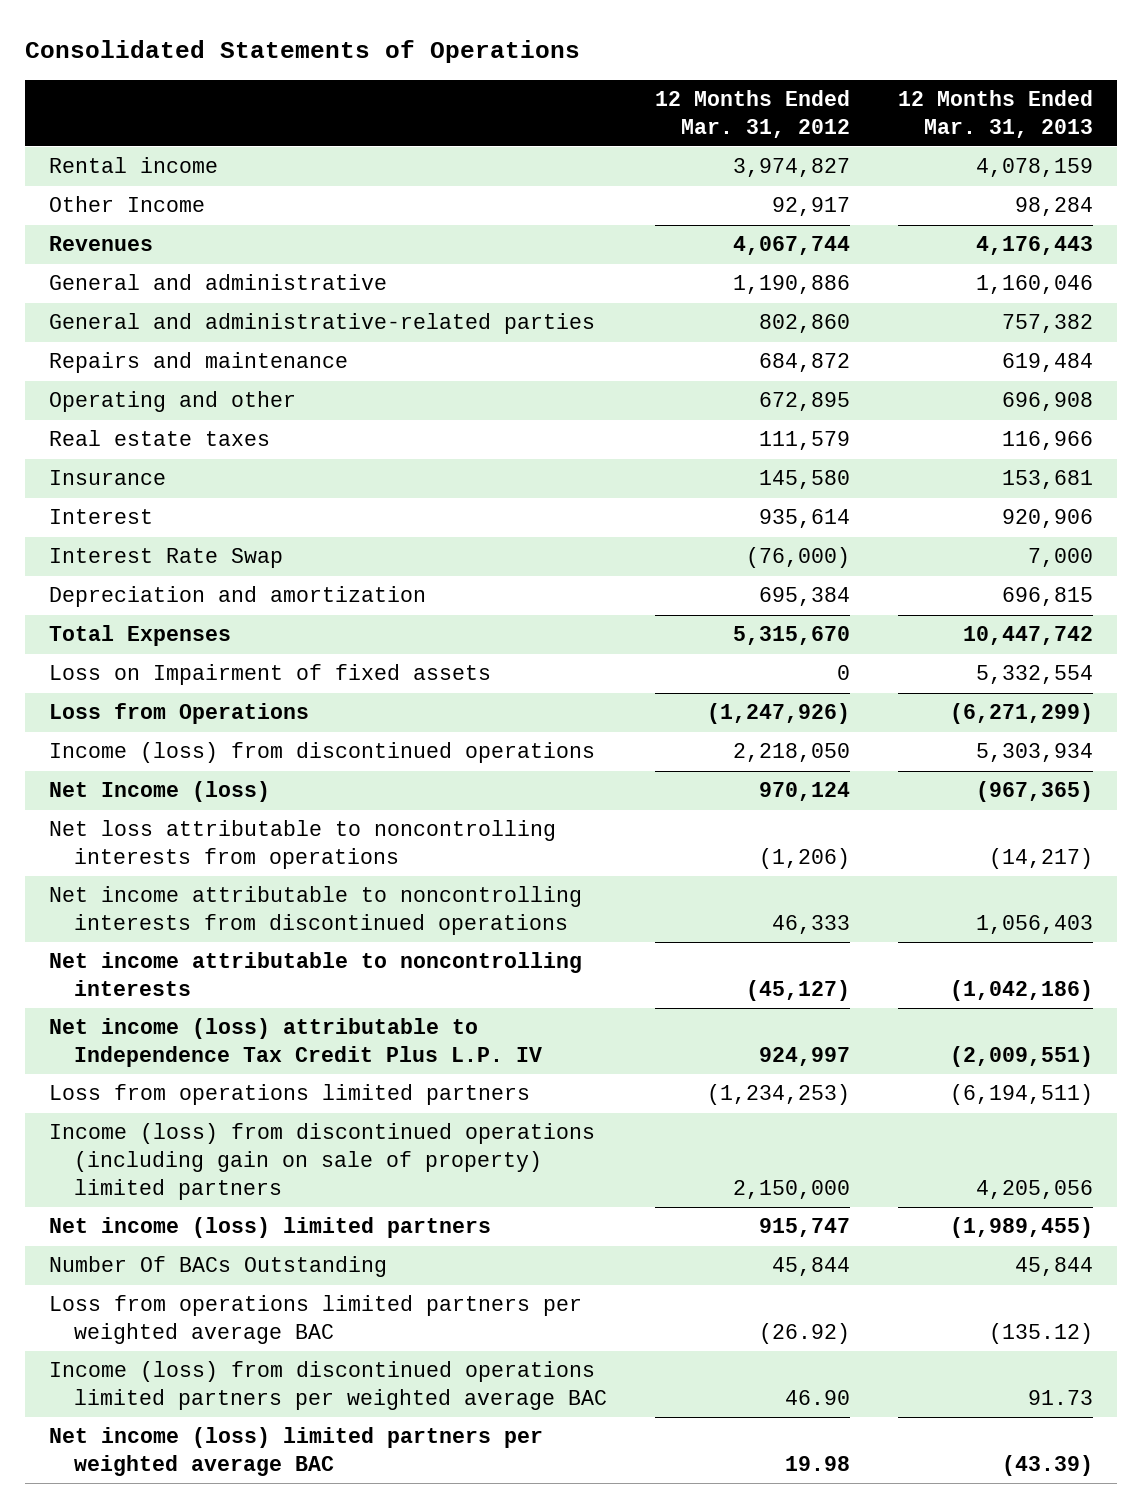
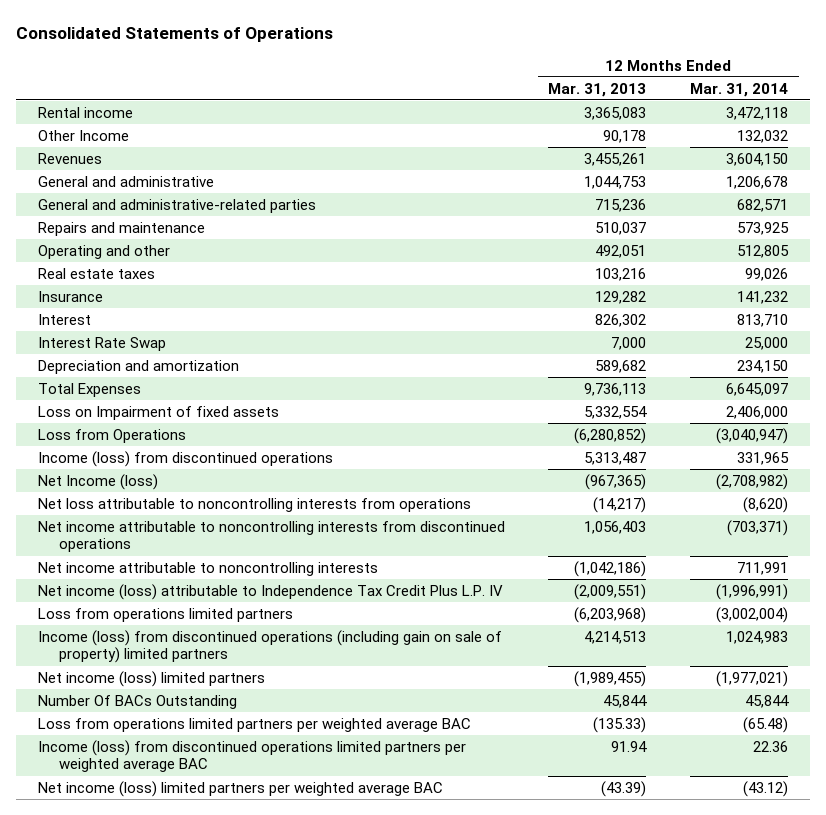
- | 12 Months Ended Mar. 31, 2012 | 12 Months Ended Mar. 31, 2013
+ | 12 Months Ended Mar. 31, 2013 | 12 Months Ended Mar. 31, 2014
- Rental income | 3,974,827 | 4,078,159
- Other Income | 92,917 | 98,284
- Revenues | 4,067,744 | 4,176,443
- General and administrative | 1,190,886 | 1,160,046
- General and administrative-related parties | 802,860 | 757,382
- Repairs and maintenance | 684,872 | 619,484
- Operating and other | 672,895 | 696,908
- Real estate taxes | 111,579 | 116,966
- Insurance | 145,580 | 153,681
- Interest | 935,614 | 920,906
+ Rental income | 3,365,083 | 3,472,118
+ Other Income | 90,178 | 132,032
+ Revenues | 3,455,261 | 3,604,150
+ General and administrative | 1,044,753 | 1,206,678
+ General and administrative-related parties | 715,236 | 682,571
+ Repairs and maintenance | 510,037 | 573,925
+ Operating and other | 492,051 | 512,805
+ Real estate taxes | 103,216 | 99,026
+ Insurance | 129,282 | 141,232
+ Interest | 826,302 | 813,710
- Depreciation and amortization | 695,384 | 696,815
- Total Expenses | 5,315,670 | 10,447,742
+ Depreciation and amortization | 589,682 | 234,150
+ Total Expenses | 9,736,113 | 6,645,097
- Loss from Operations | (1,247,926) | (6,271,299)
- Income (loss) from discontinued operations | 2,218,050 | 5,303,934
+ Loss from Operations | (6,280,852) | (3,040,947)
+ Income (loss) from discontinued operations | 5,313,487 | 331,965
- Loss from operations limited partners | (1,234,253) | (6,194,511)
- Income (loss) from discontinued operations (including gain on sale of property) limited partners | 2,150,000 | 4,205,056
+ Loss from operations limited partners | (6,203,968) | (3,002,004)
+ Income (loss) from discontinued operations (including gain on sale of property) limited partners | 4,214,513 | 1,024,983
- Loss from operations limited partners per weighted average BAC | (26.92) | (135.12)
- Income (loss) from discontinued operations limited partners per weighted average BAC | 46.90 | 91.73
+ Loss from operations limited partners per weighted average BAC | (135.33) | (65.48)
+ Income (loss) from discontinued operations limited partners per weighted average BAC | 91.94 | 22.36

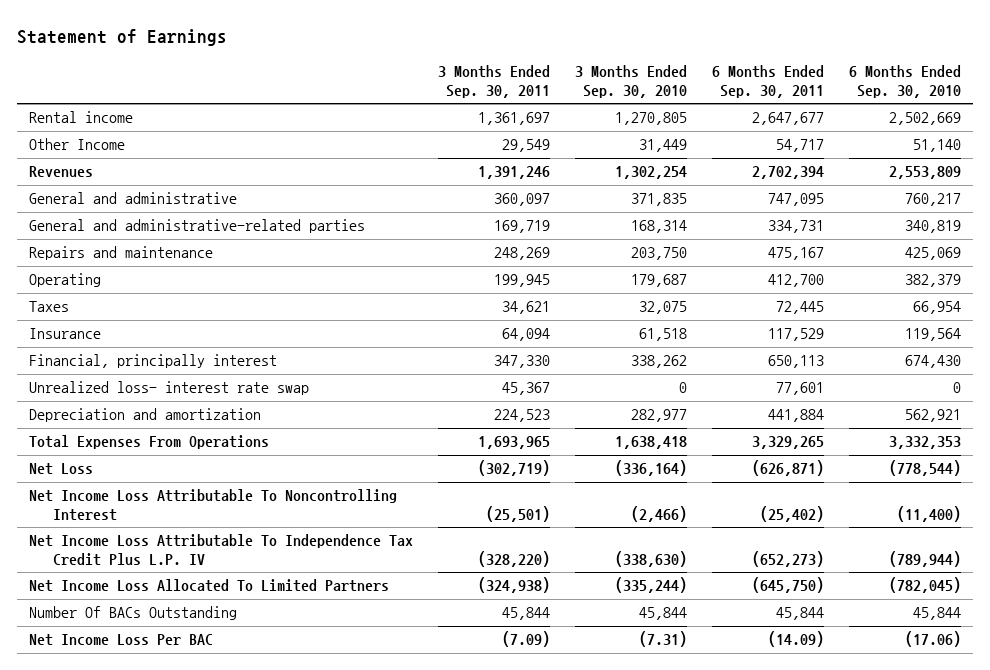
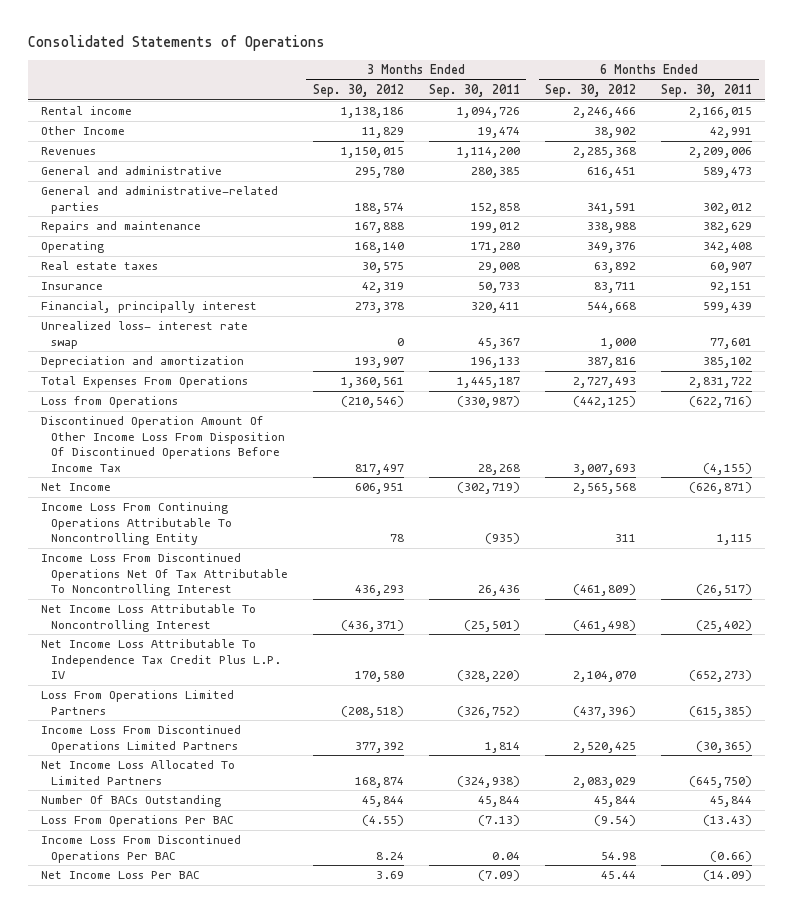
- Statement of Earnings
+ Consolidated Statements of Operations
- | 3 Months Ended Sep. 30, 2011 | 3 Months Ended Sep. 30, 2010 | 6 Months Ended Sep. 30, 2011 | 6 Months Ended Sep. 30, 2010
+ | 3 Months Ended Sep. 30, 2012 | 3 Months Ended Sep. 30, 2011 | 6 Months Ended Sep. 30, 2012 | 6 Months Ended Sep. 30, 2011
- Rental income | 1,361,697 | 1,270,805 | 2,647,677 | 2,502,669
- Other Income | 29,549 | 31,449 | 54,717 | 51,140
- Revenues | 1,391,246 | 1,302,254 | 2,702,394 | 2,553,809
- General and administrative | 360,097 | 371,835 | 747,095 | 760,217
- General and administrative-related parties | 169,719 | 168,314 | 334,731 | 340,819
- Repairs and maintenance | 248,269 | 203,750 | 475,167 | 425,069
- Operating | 199,945 | 179,687 | 412,700 | 382,379
- Taxes | 34,621 | 32,075 | 72,445 | 66,954
- Insurance | 64,094 | 61,518 | 117,529 | 119,564
- Financial, principally interest | 347,330 | 338,262 | 650,113 | 674,430
+ Rental income | 1,138,186 | 1,094,726 | 2,246,466 | 2,166,015
+ Other Income | 11,829 | 19,474 | 38,902 | 42,991
+ Revenues | 1,150,015 | 1,114,200 | 2,285,368 | 2,209,006
+ General and administrative | 295,780 | 280,385 | 616,451 | 589,473
+ General and administrative-related parties | 188,574 | 152,858 | 341,591 | 302,012
+ Repairs and maintenance | 167,888 | 199,012 | 338,988 | 382,629
+ Operating | 168,140 | 171,280 | 349,376 | 342,408
+ Real estate taxes | 30,575 | 29,008 | 63,892 | 60,907
+ Insurance | 42,319 | 50,733 | 83,711 | 92,151
+ Financial, principally interest | 273,378 | 320,411 | 544,668 | 599,439
- Depreciation and amortization | 224,523 | 282,977 | 441,884 | 562,921
- Total Expenses From Operations | 1,693,965 | 1,638,418 | 3,329,265 | 3,332,353
- Net Loss | (302,719) | (336,164) | (626,871) | (778,544)
+ Depreciation and amortization | 193,907 | 196,133 | 387,816 | 385,102
+ Total Expenses From Operations | 1,360,561 | 1,445,187 | 2,727,493 | 2,831,722
+ Loss from Operations | (210,546) | (330,987) | (442,125) | (622,716)
+ Discontinued Operation Amount Of Other Income Loss From Disposition Of Discontinued Operations Before Income Tax | 817,497 | 28,268 | 3,007,693 | (4,155)
+ Net Income | 606,951 | (302,719) | 2,565,568 | (626,871)
+ Income Loss From Continuing Operations Attributable To Noncontrolling Entity | 78 | (935) | 311 | 1,115
+ Income Loss From Discontinued Operations Net Of Tax Attributable To Noncontrolling Interest | 436,293 | 26,436 | (461,809) | (26,517)
+ Loss From Operations Limited Partners | (208,518) | (326,752) | (437,396) | (615,385)
+ Income Loss From Discontinued Operations Limited Partners | 377,392 | 1,814 | 2,520,425 | (30,365)
+ Loss From Operations Per BAC | (4.55) | (7.13) | (9.54) | (13.43)
+ Income Loss From Discontinued Operations Per BAC | 8.24 | 0.04 | 54.98 | (0.66)

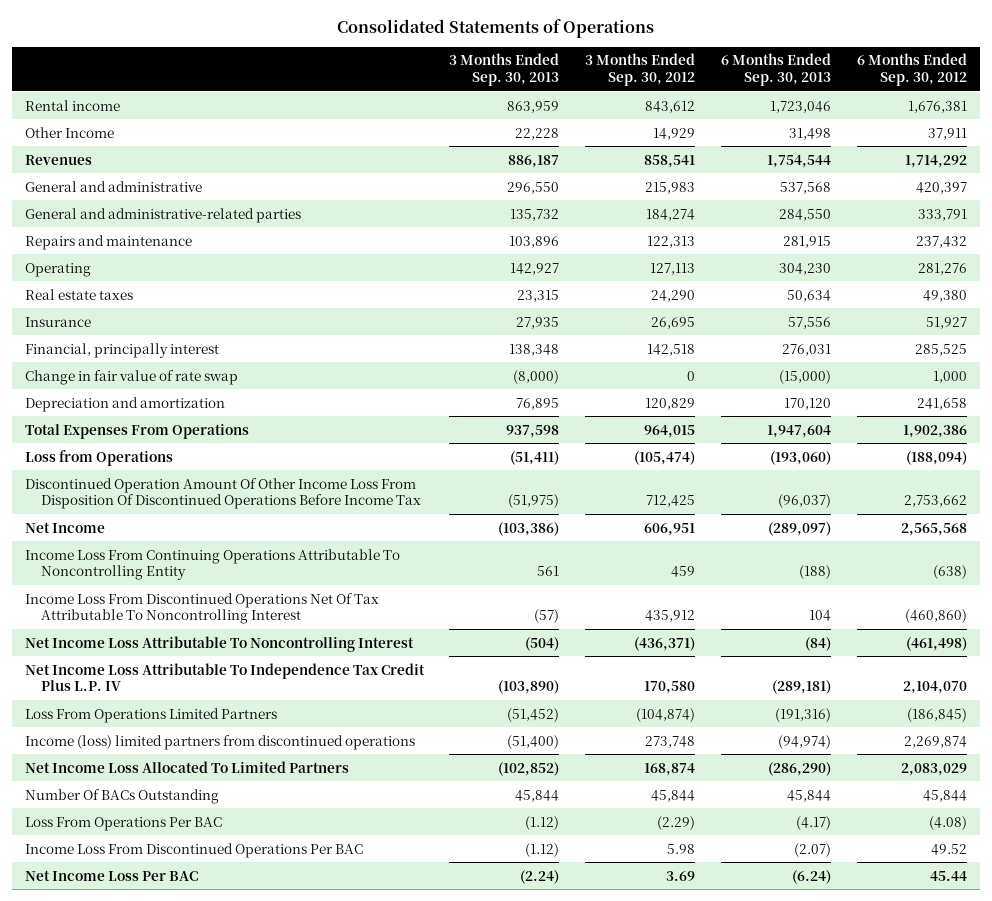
- | 3 Months Ended Sep. 30, 2012 | 3 Months Ended Sep. 30, 2011 | 6 Months Ended Sep. 30, 2012 | 6 Months Ended Sep. 30, 2011
+ | 3 Months Ended Sep. 30, 2013 | 3 Months Ended Sep. 30, 2012 | 6 Months Ended Sep. 30, 2013 | 6 Months Ended Sep. 30, 2012
- Rental income | 1,138,186 | 1,094,726 | 2,246,466 | 2,166,015
- Other Income | 11,829 | 19,474 | 38,902 | 42,991
- Revenues | 1,150,015 | 1,114,200 | 2,285,368 | 2,209,006
- General and administrative | 295,780 | 280,385 | 616,451 | 589,473
- General and administrative-related parties | 188,574 | 152,858 | 341,591 | 302,012
- Repairs and maintenance | 167,888 | 199,012 | 338,988 | 382,629
- Operating | 168,140 | 171,280 | 349,376 | 342,408
- Real estate taxes | 30,575 | 29,008 | 63,892 | 60,907
- Insurance | 42,319 | 50,733 | 83,711 | 92,151
- Financial, principally interest | 273,378 | 320,411 | 544,668 | 599,439
- Unrealized loss- interest rate swap | 0 | 45,367 | 1,000 | 77,601
- Depreciation and amortization | 193,907 | 196,133 | 387,816 | 385,102
- Total Expenses From Operations | 1,360,561 | 1,445,187 | 2,727,493 | 2,831,722
- Loss from Operations | (210,546) | (330,987) | (442,125) | (622,716)
- Discontinued Operation Amount Of Other Income Loss From Disposition Of Discontinued Operations Before Income Tax | 817,497 | 28,268 | 3,007,693 | (4,155)
+ Rental income | 863,959 | 843,612 | 1,723,046 | 1,676,381
+ Other Income | 22,228 | 14,929 | 31,498 | 37,911
+ Revenues | 886,187 | 858,541 | 1,754,544 | 1,714,292
+ General and administrative | 296,550 | 215,983 | 537,568 | 420,397
+ General and administrative-related parties | 135,732 | 184,274 | 284,550 | 333,791
+ Repairs and maintenance | 103,896 | 122,313 | 281,915 | 237,432
+ Operating | 142,927 | 127,113 | 304,230 | 281,276
+ Real estate taxes | 23,315 | 24,290 | 50,634 | 49,380
+ Insurance | 27,935 | 26,695 | 57,556 | 51,927
+ Financial, principally interest | 138,348 | 142,518 | 276,031 | 285,525
+ Change in fair value of rate swap | (8,000) | 0 | (15,000) | 1,000
+ Depreciation and amortization | 76,895 | 120,829 | 170,120 | 241,658
+ Total Expenses From Operations | 937,598 | 964,015 | 1,947,604 | 1,902,386
+ Loss from Operations | (51,411) | (105,474) | (193,060) | (188,094)
+ Discontinued Operation Amount Of Other Income Loss From Disposition Of Discontinued Operations Before Income Tax | (51,975) | 712,425 | (96,037) | 2,753,662
- Income Loss From Continuing Operations Attributable To Noncontrolling Entity | 78 | (935) | 311 | 1,115
- Income Loss From Discontinued Operations Net Of Tax Attributable To Noncontrolling Interest | 436,293 | 26,436 | (461,809) | (26,517)
+ Income Loss From Continuing Operations Attributable To Noncontrolling Entity | 561 | 459 | (188) | (638)
+ Income Loss From Discontinued Operations Net Of Tax Attributable To Noncontrolling Interest | (57) | 435,912 | 104 | (460,860)
- Loss From Operations Limited Partners | (208,518) | (326,752) | (437,396) | (615,385)
- Income Loss From Discontinued Operations Limited Partners | 377,392 | 1,814 | 2,520,425 | (30,365)
+ Loss From Operations Limited Partners | (51,452) | (104,874) | (191,316) | (186,845)
+ Income (loss) limited partners from discontinued operations | (51,400) | 273,748 | (94,974) | 2,269,874
- Loss From Operations Per BAC | (4.55) | (7.13) | (9.54) | (13.43)
- Income Loss From Discontinued Operations Per BAC | 8.24 | 0.04 | 54.98 | (0.66)
+ Loss From Operations Per BAC | (1.12) | (2.29) | (4.17) | (4.08)
+ Income Loss From Discontinued Operations Per BAC | (1.12) | 5.98 | (2.07) | 49.52

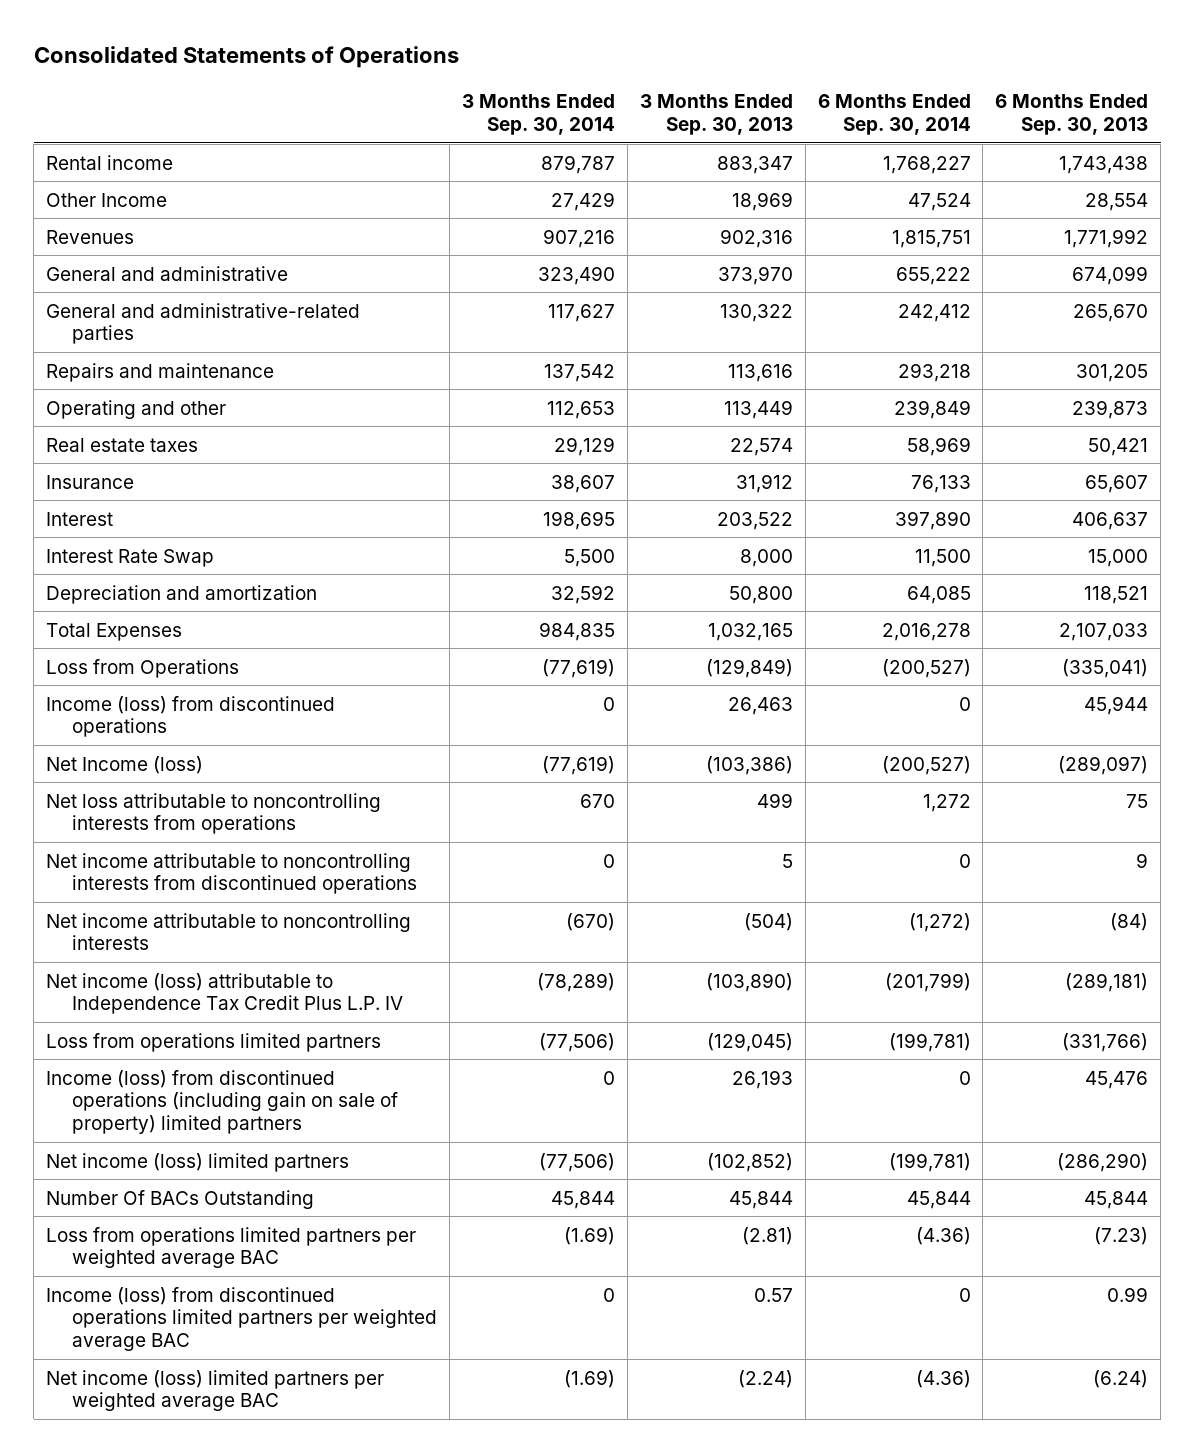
- | 3 Months Ended Sep. 30, 2013 | 3 Months Ended Sep. 30, 2012 | 6 Months Ended Sep. 30, 2013 | 6 Months Ended Sep. 30, 2012
+ | 3 Months Ended Sep. 30, 2014 | 3 Months Ended Sep. 30, 2013 | 6 Months Ended Sep. 30, 2014 | 6 Months Ended Sep. 30, 2013
- Rental income | 863,959 | 843,612 | 1,723,046 | 1,676,381
- Other Income | 22,228 | 14,929 | 31,498 | 37,911
- Revenues | 886,187 | 858,541 | 1,754,544 | 1,714,292
- General and administrative | 296,550 | 215,983 | 537,568 | 420,397
- General and administrative-related parties | 135,732 | 184,274 | 284,550 | 333,791
- Repairs and maintenance | 103,896 | 122,313 | 281,915 | 237,432
- Operating | 142,927 | 127,113 | 304,230 | 281,276
- Real estate taxes | 23,315 | 24,290 | 50,634 | 49,380
- Insurance | 27,935 | 26,695 | 57,556 | 51,927
- Financial, principally interest | 138,348 | 142,518 | 276,031 | 285,525
- Change in fair value of rate swap | (8,000) | 0 | (15,000) | 1,000
- Depreciation and amortization | 76,895 | 120,829 | 170,120 | 241,658
- Total Expenses From Operations | 937,598 | 964,015 | 1,947,604 | 1,902,386
- Loss from Operations | (51,411) | (105,474) | (193,060) | (188,094)
- Discontinued Operation Amount Of Other Income Loss From Disposition Of Discontinued Operations Before Income Tax | (51,975) | 712,425 | (96,037) | 2,753,662
- Net Income | (103,386) | 606,951 | (289,097) | 2,565,568
- Income Loss From Continuing Operations Attributable To Noncontrolling Entity | 561 | 459 | (188) | (638)
- Income Loss From Discontinued Operations Net Of Tax Attributable To Noncontrolling Interest | (57) | 435,912 | 104 | (460,860)
- Net Income Loss Attributable To Noncontrolling Interest | (504) | (436,371) | (84) | (461,498)
- Net Income Loss Attributable To Independence Tax Credit Plus L.P. IV | (103,890) | 170,580 | (289,181) | 2,104,070
- Loss From Operations Limited Partners | (51,452) | (104,874) | (191,316) | (186,845)
- Income (loss) limited partners from discontinued operations | (51,400) | 273,748 | (94,974) | 2,269,874
- Net Income Loss Allocated To Limited Partners | (102,852) | 168,874 | (286,290) | 2,083,029
+ Rental income | 879,787 | 883,347 | 1,768,227 | 1,743,438
+ Other Income | 27,429 | 18,969 | 47,524 | 28,554
+ Revenues | 907,216 | 902,316 | 1,815,751 | 1,771,992
+ General and administrative | 323,490 | 373,970 | 655,222 | 674,099
+ General and administrative-related parties | 117,627 | 130,322 | 242,412 | 265,670
+ Repairs and maintenance | 137,542 | 113,616 | 293,218 | 301,205
+ Operating and other | 112,653 | 113,449 | 239,849 | 239,873
+ Real estate taxes | 29,129 | 22,574 | 58,969 | 50,421
+ Insurance | 38,607 | 31,912 | 76,133 | 65,607
+ Interest | 198,695 | 203,522 | 397,890 | 406,637
+ Interest Rate Swap | 5,500 | 8,000 | 11,500 | 15,000
+ Depreciation and amortization | 32,592 | 50,800 | 64,085 | 118,521
+ Total Expenses | 984,835 | 1,032,165 | 2,016,278 | 2,107,033
+ Loss from Operations | (77,619) | (129,849) | (200,527) | (335,041)
+ Income (loss) from discontinued operations | 0 | 26,463 | 0 | 45,944
+ Net Income (loss) | (77,619) | (103,386) | (200,527) | (289,097)
+ Net loss attributable to noncontrolling interests from operations | 670 | 499 | 1,272 | 75
+ Net income attributable to noncontrolling interests from discontinued operations | 0 | 5 | 0 | 9
+ Net income attributable to noncontrolling interests | (670) | (504) | (1,272) | (84)
+ Net income (loss) attributable to Independence Tax Credit Plus L.P. IV | (78,289) | (103,890) | (201,799) | (289,181)
+ Loss from operations limited partners | (77,506) | (129,045) | (199,781) | (331,766)
+ Income (loss) from discontinued operations (including gain on sale of property) limited partners | 0 | 26,193 | 0 | 45,476
+ Net income (loss) limited partners | (77,506) | (102,852) | (199,781) | (286,290)
- Loss From Operations Per BAC | (1.12) | (2.29) | (4.17) | (4.08)
- Income Loss From Discontinued Operations Per BAC | (1.12) | 5.98 | (2.07) | 49.52
- Net Income Loss Per BAC | (2.24) | 3.69 | (6.24) | 45.44
+ Loss from operations limited partners per weighted average BAC | (1.69) | (2.81) | (4.36) | (7.23)
+ Income (loss) from discontinued operations limited partners per weighted average BAC | 0 | 0.57 | 0 | 0.99
+ Net income (loss) limited partners per weighted average BAC | (1.69) | (2.24) | (4.36) | (6.24)

